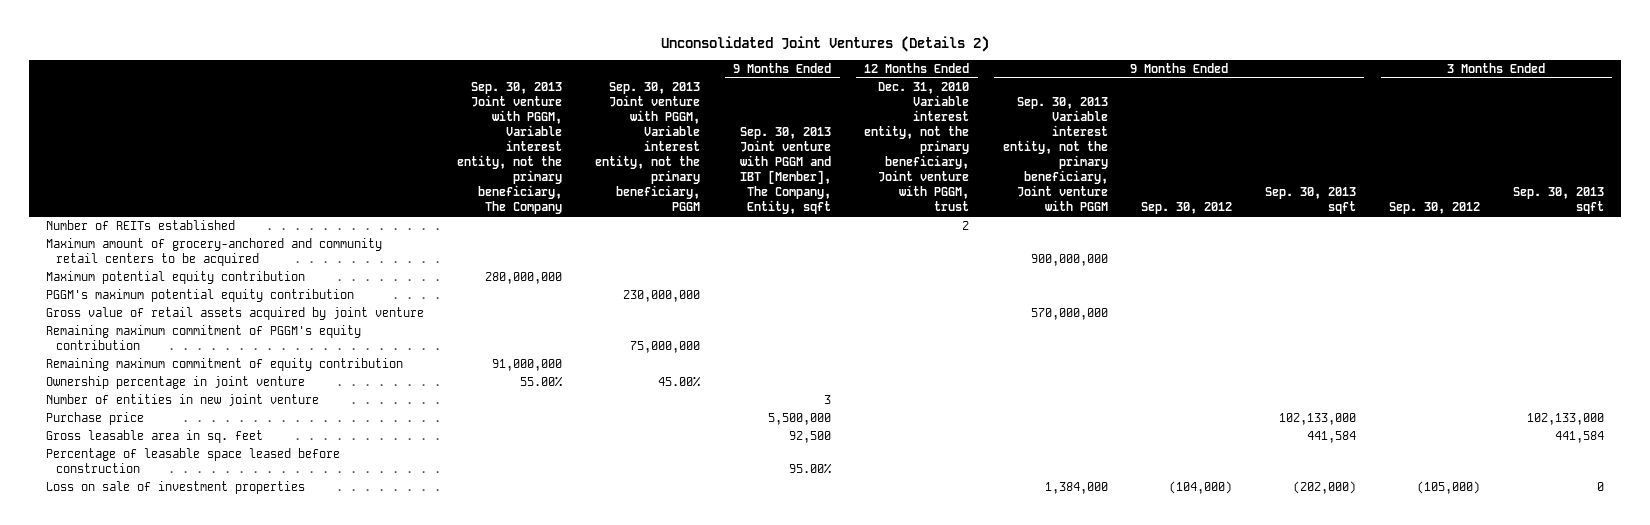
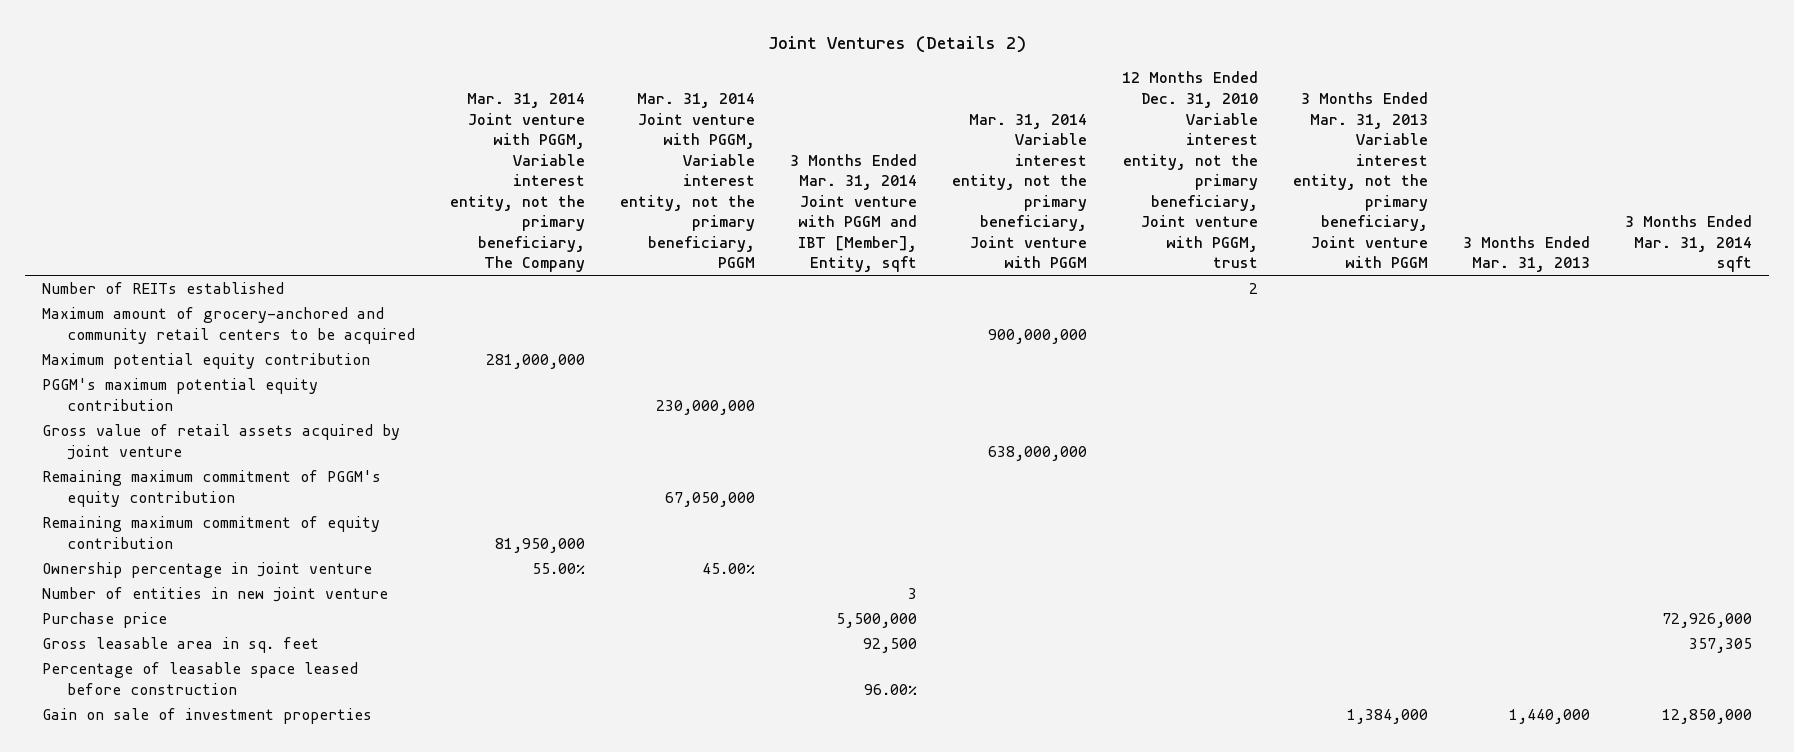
- Unconsolidated Joint Ventures (Details 2)
+ Joint Ventures (Details 2)
- | Sep. 30, 2013 Joint venture with PGGM, Variable interest entity, not the primary beneficiary, The Company | Sep. 30, 2013 Joint venture with PGGM, Variable interest entity, not the primary beneficiary, PGGM | 9 Months Ended Sep. 30, 2013 Joint venture with PGGM and IBT [Member], The Company, Entity, sqft | 12 Months Ended Dec. 31, 2010 Variable interest entity, not the primary beneficiary, Joint venture with PGGM, trust | 9 Months Ended Sep. 30, 2013 Variable interest entity, not the primary beneficiary, Joint venture with PGGM | 9 Months Ended Sep. 30, 2012 | 9 Months Ended Sep. 30, 2013 sqft | 3 Months Ended Sep. 30, 2012 | 3 Months Ended Sep. 30, 2013 sqft
+ | Mar. 31, 2014 Joint venture with PGGM, Variable interest entity, not the primary beneficiary, The Company | Mar. 31, 2014 Joint venture with PGGM, Variable interest entity, not the primary beneficiary, PGGM | 3 Months Ended Mar. 31, 2014 Joint venture with PGGM and IBT [Member], Entity, sqft | Mar. 31, 2014 Variable interest entity, not the primary beneficiary, Joint venture with PGGM | 12 Months Ended Dec. 31, 2010 Variable interest entity, not the primary beneficiary, Joint venture with PGGM, trust | 3 Months Ended Mar. 31, 2013 Variable interest entity, not the primary beneficiary, Joint venture with PGGM | 3 Months Ended Mar. 31, 2013 | 3 Months Ended Mar. 31, 2014 sqft
- Loss on sale of investment properties | | | | | 1,384,000 | (104,000) | (202,000) | (105,000) | 0
+ Gain on sale of investment properties | | | | | | 1,384,000 | 1,440,000 | 12,850,000

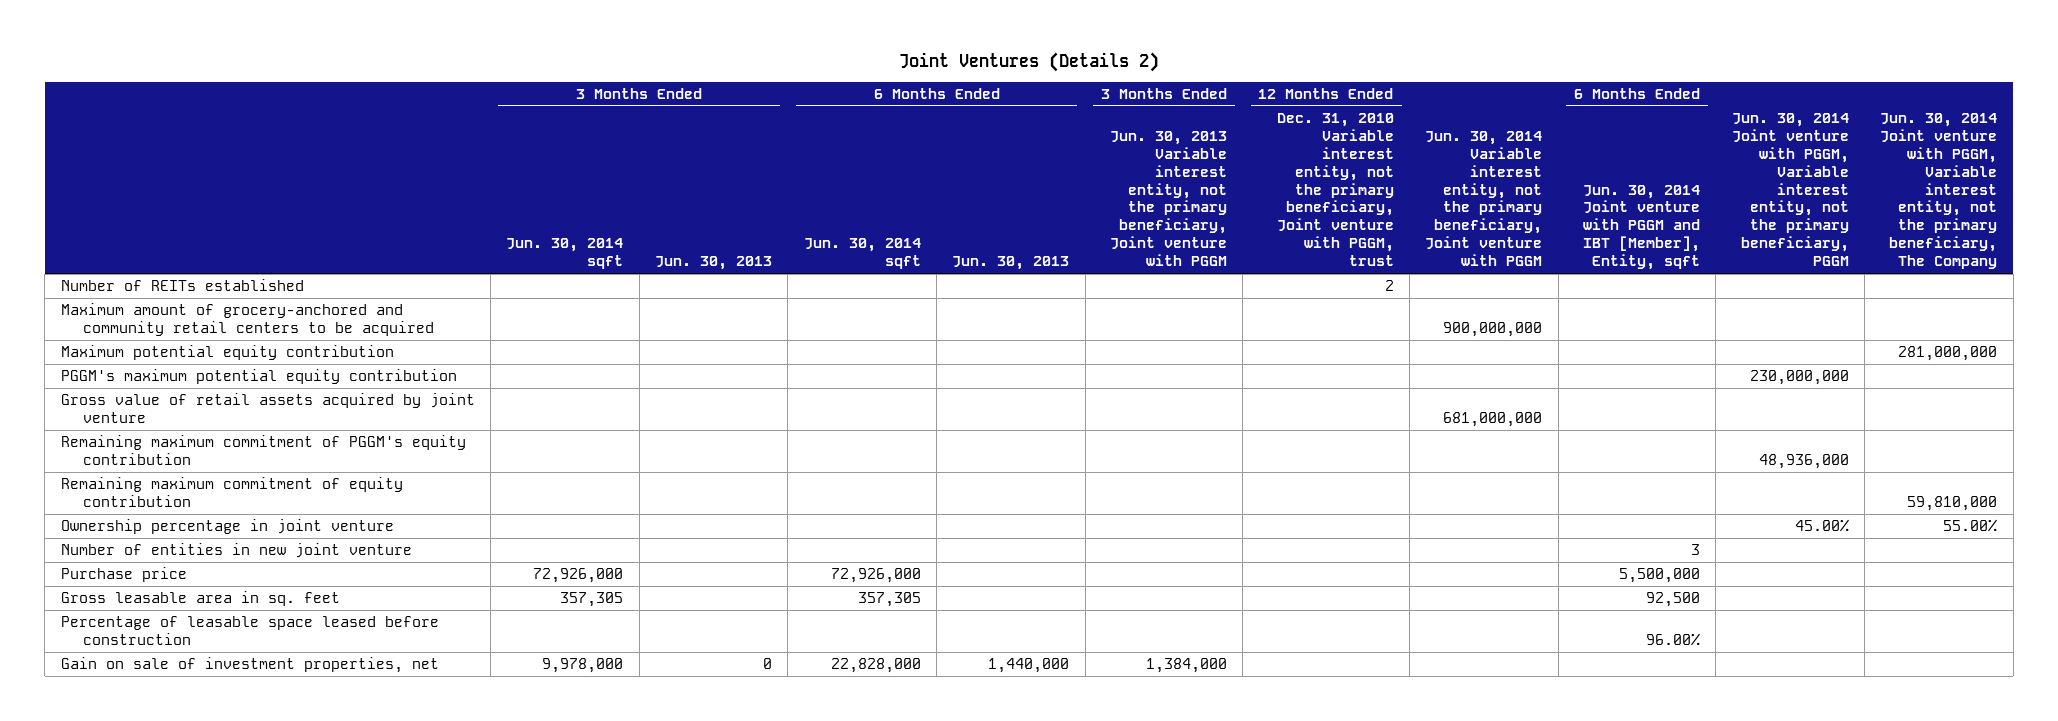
- | Mar. 31, 2014 Joint venture with PGGM, Variable interest entity, not the primary beneficiary, The Company | Mar. 31, 2014 Joint venture with PGGM, Variable interest entity, not the primary beneficiary, PGGM | 3 Months Ended Mar. 31, 2014 Joint venture with PGGM and IBT [Member], Entity, sqft | Mar. 31, 2014 Variable interest entity, not the primary beneficiary, Joint venture with PGGM | 12 Months Ended Dec. 31, 2010 Variable interest entity, not the primary beneficiary, Joint venture with PGGM, trust | 3 Months Ended Mar. 31, 2013 Variable interest entity, not the primary beneficiary, Joint venture with PGGM | 3 Months Ended Mar. 31, 2013 | 3 Months Ended Mar. 31, 2014 sqft
+ | 3 Months Ended Jun. 30, 2014 sqft | 3 Months Ended Jun. 30, 2013 | 6 Months Ended Jun. 30, 2014 sqft | 6 Months Ended Jun. 30, 2013 | 3 Months Ended Jun. 30, 2013 Variable interest entity, not the primary beneficiary, Joint venture with PGGM | 12 Months Ended Dec. 31, 2010 Variable interest entity, not the primary beneficiary, Joint venture with PGGM, trust | Jun. 30, 2014 Variable interest entity, not the primary beneficiary, Joint venture with PGGM | 6 Months Ended Jun. 30, 2014 Joint venture with PGGM and IBT [Member], Entity, sqft | Jun. 30, 2014 Joint venture with PGGM, Variable interest entity, not the primary beneficiary, PGGM | Jun. 30, 2014 Joint venture with PGGM, Variable interest entity, not the primary beneficiary, The Company
- Gain on sale of investment properties | | | | | | 1,384,000 | 1,440,000 | 12,850,000
+ Gain on sale of investment properties, net | 9,978,000 | 0 | 22,828,000 | 1,440,000 | 1,384,000 | | | | |

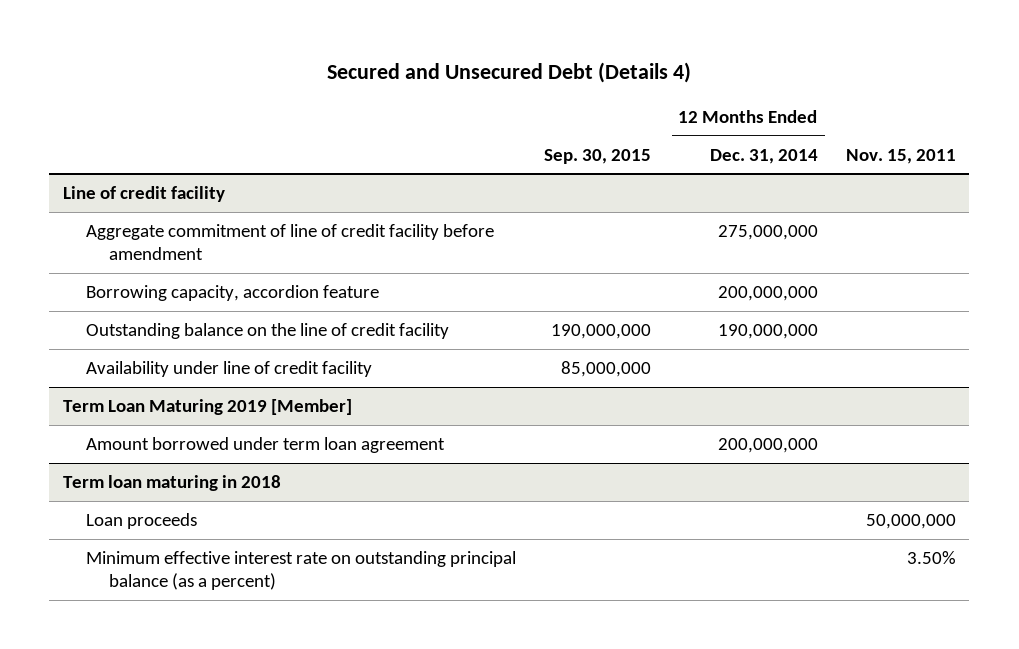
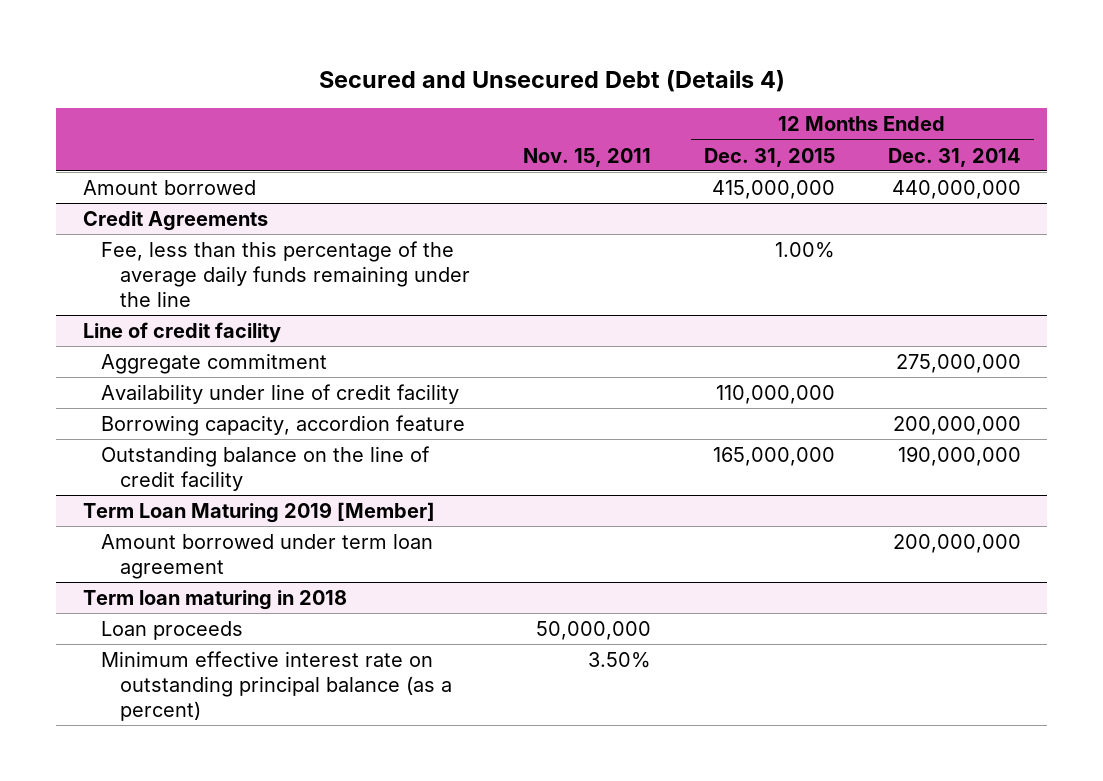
- | Sep. 30, 2015 | 12 Months Ended Dec. 31, 2014 | Nov. 15, 2011
+ | Nov. 15, 2011 | 12 Months Ended Dec. 31, 2015 | 12 Months Ended Dec. 31, 2014
+ Amount borrowed | | 415,000,000 | 440,000,000
+ Credit Agreements
+ Fee, less than this percentage of the average daily funds remaining under the line | | 1.00% |
@ Line of credit facility
- Aggregate commitment of line of credit facility before amendment | | 275,000,000 |
+ Aggregate commitment | | | 275,000,000
moved up: Availability under line of credit facility | | 110,000,000 |

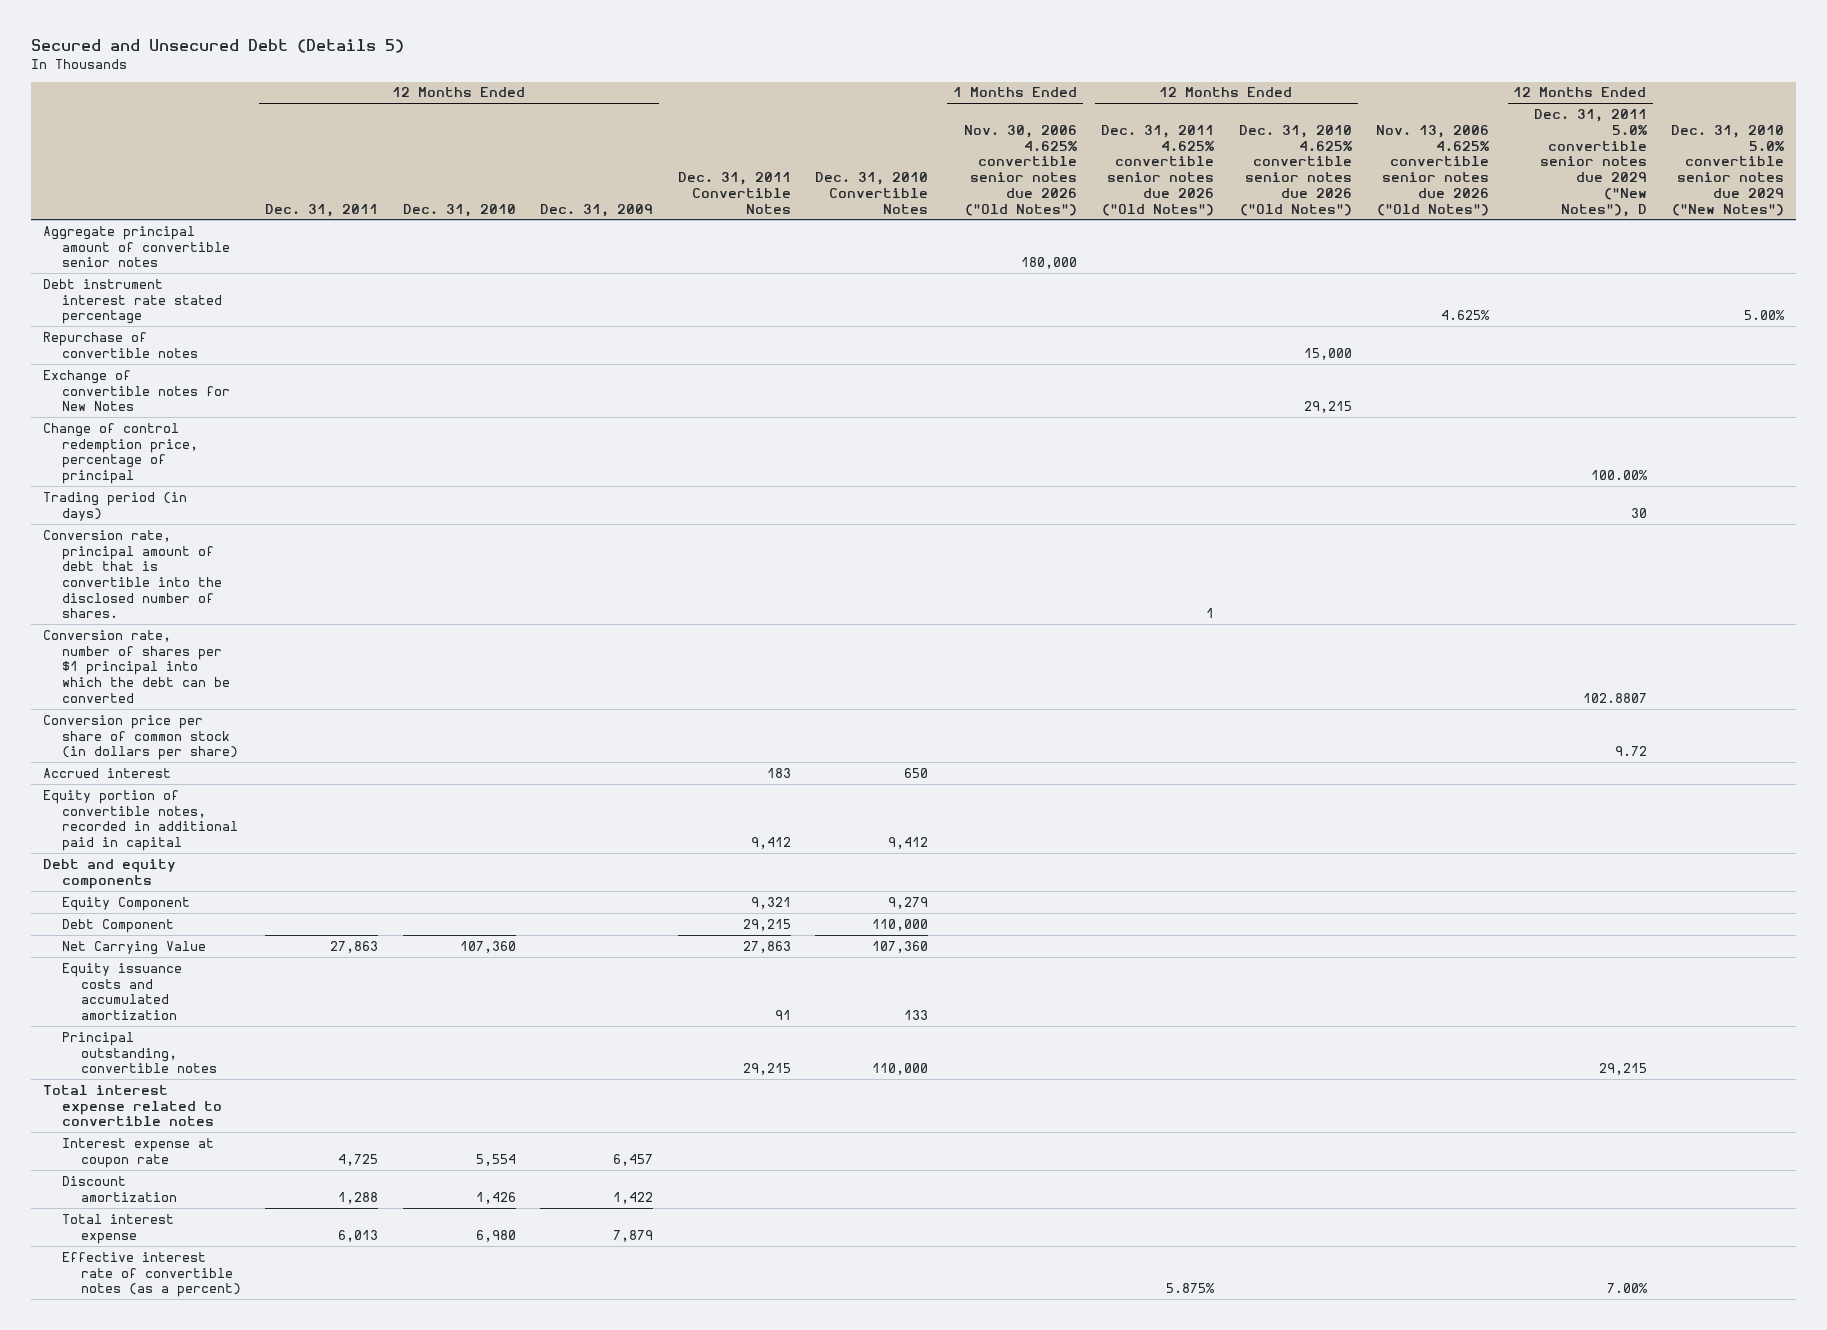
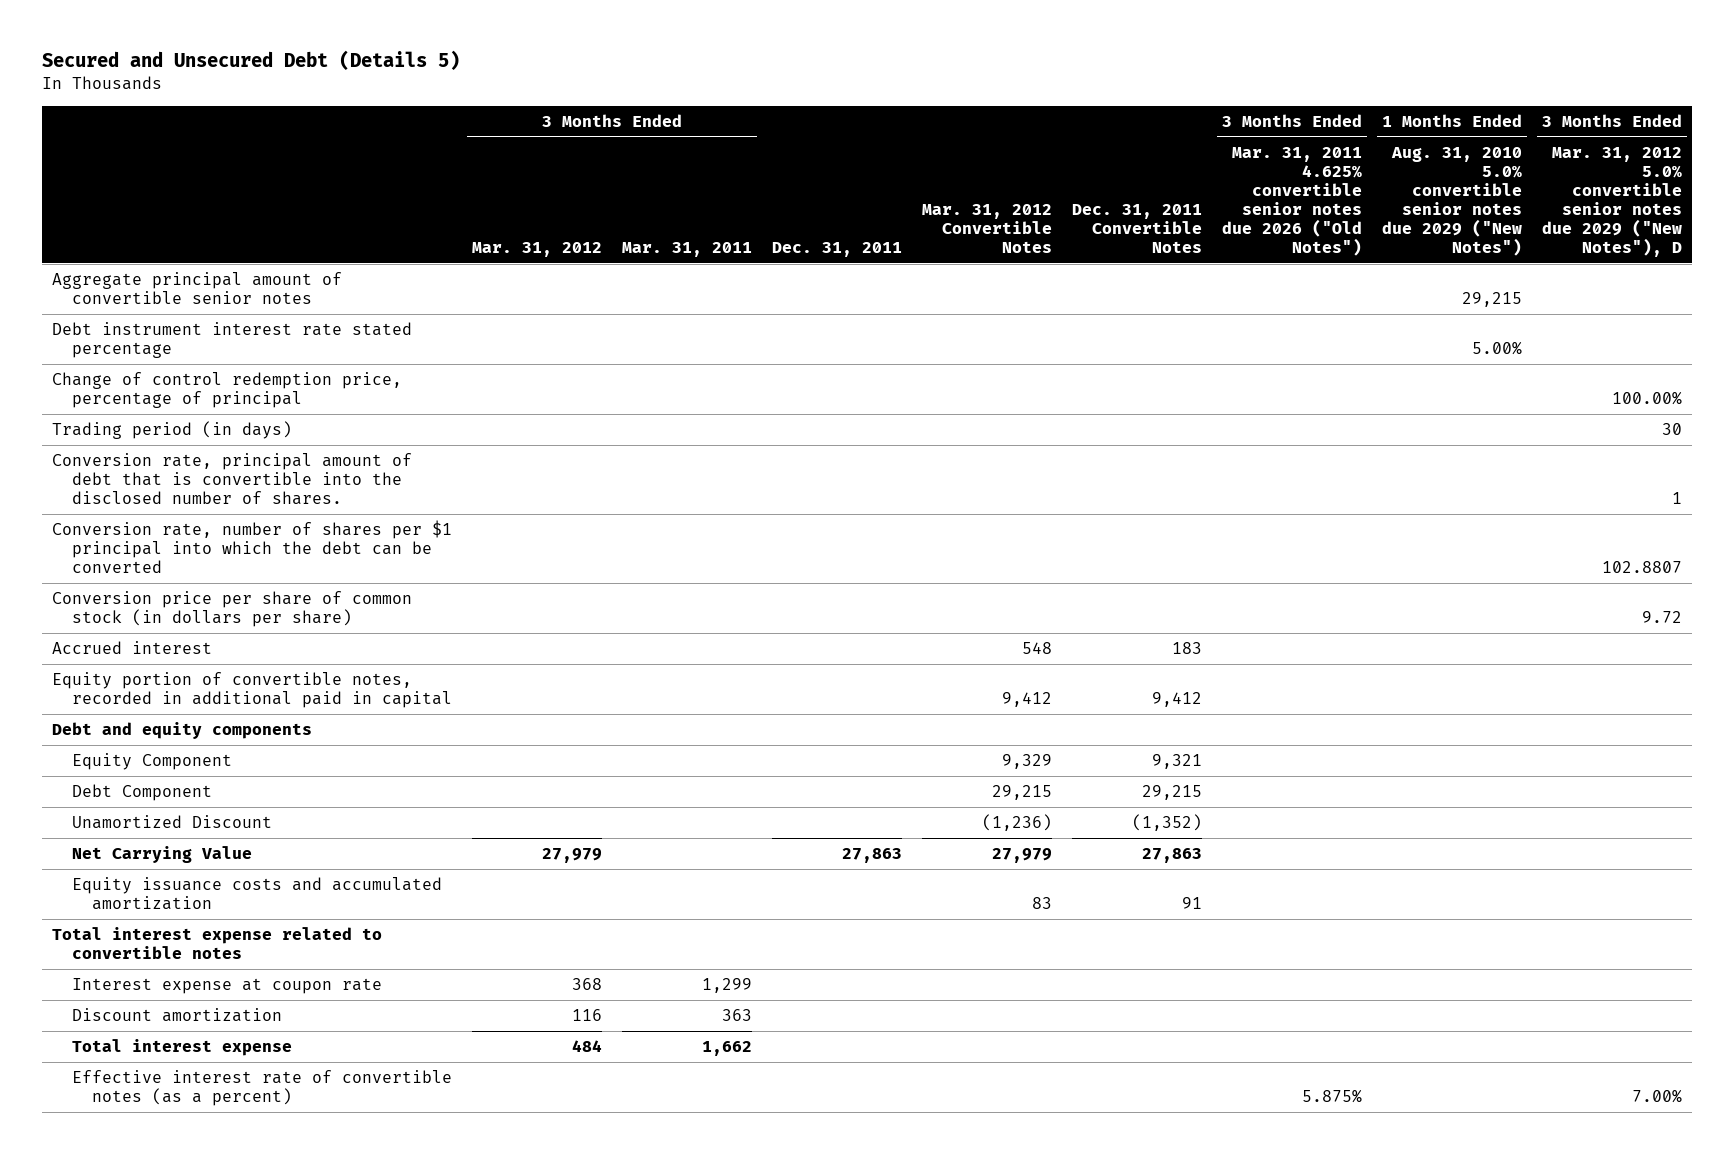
- | 12 Months Ended Dec. 31, 2011 | 12 Months Ended Dec. 31, 2010 | 12 Months Ended Dec. 31, 2009 | Dec. 31, 2011 Convertible Notes | Dec. 31, 2010 Convertible Notes | 1 Months Ended Nov. 30, 2006 4.625% convertible senior notes due 2026 ("Old Notes") | 12 Months Ended Dec. 31, 2011 4.625% convertible senior notes due 2026 ("Old Notes") | 12 Months Ended Dec. 31, 2010 4.625% convertible senior notes due 2026 ("Old Notes") | Nov. 13, 2006 4.625% convertible senior notes due 2026 ("Old Notes") | 12 Months Ended Dec. 31, 2011 5.0% convertible senior notes due 2029 ("New Notes"), D | Dec. 31, 2010 5.0% convertible senior notes due 2029 ("New Notes")
+ | 3 Months Ended Mar. 31, 2012 | 3 Months Ended Mar. 31, 2011 | Dec. 31, 2011 | Mar. 31, 2012 Convertible Notes | Dec. 31, 2011 Convertible Notes | 3 Months Ended Mar. 31, 2011 4.625% convertible senior notes due 2026 ("Old Notes") | 1 Months Ended Aug. 31, 2010 5.0% convertible senior notes due 2029 ("New Notes") | 3 Months Ended Mar. 31, 2012 5.0% convertible senior notes due 2029 ("New Notes"), D
- Repurchase of convertible notes | | | | | | | | 15,000 | | |
- Exchange of convertible notes for New Notes | | | | | | | | 29,215 | | |
+ Unamortized Discount | | | | (1,236) | (1,352) | | |
- Principal outstanding, convertible notes | | | | 29,215 | 110,000 | | | | | 29,215 |

